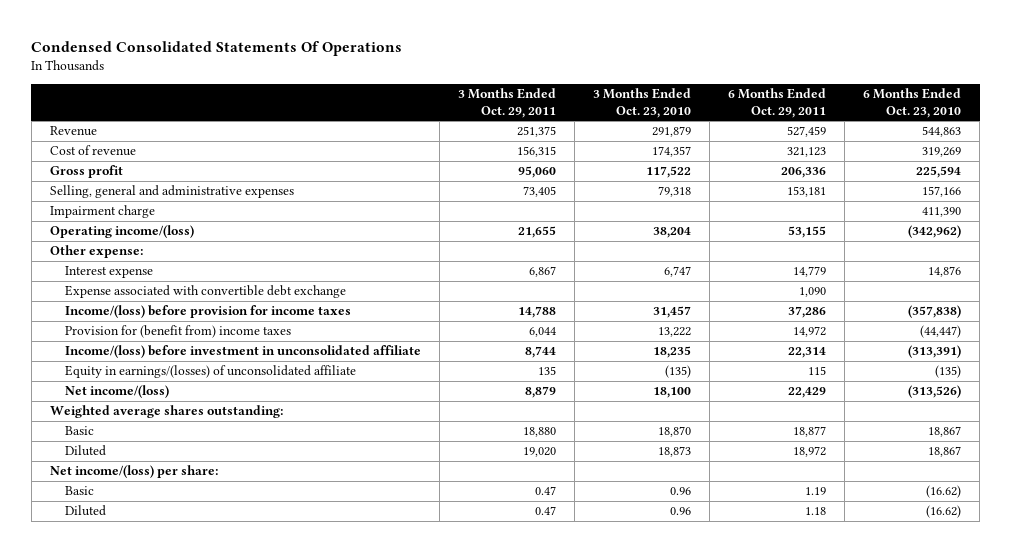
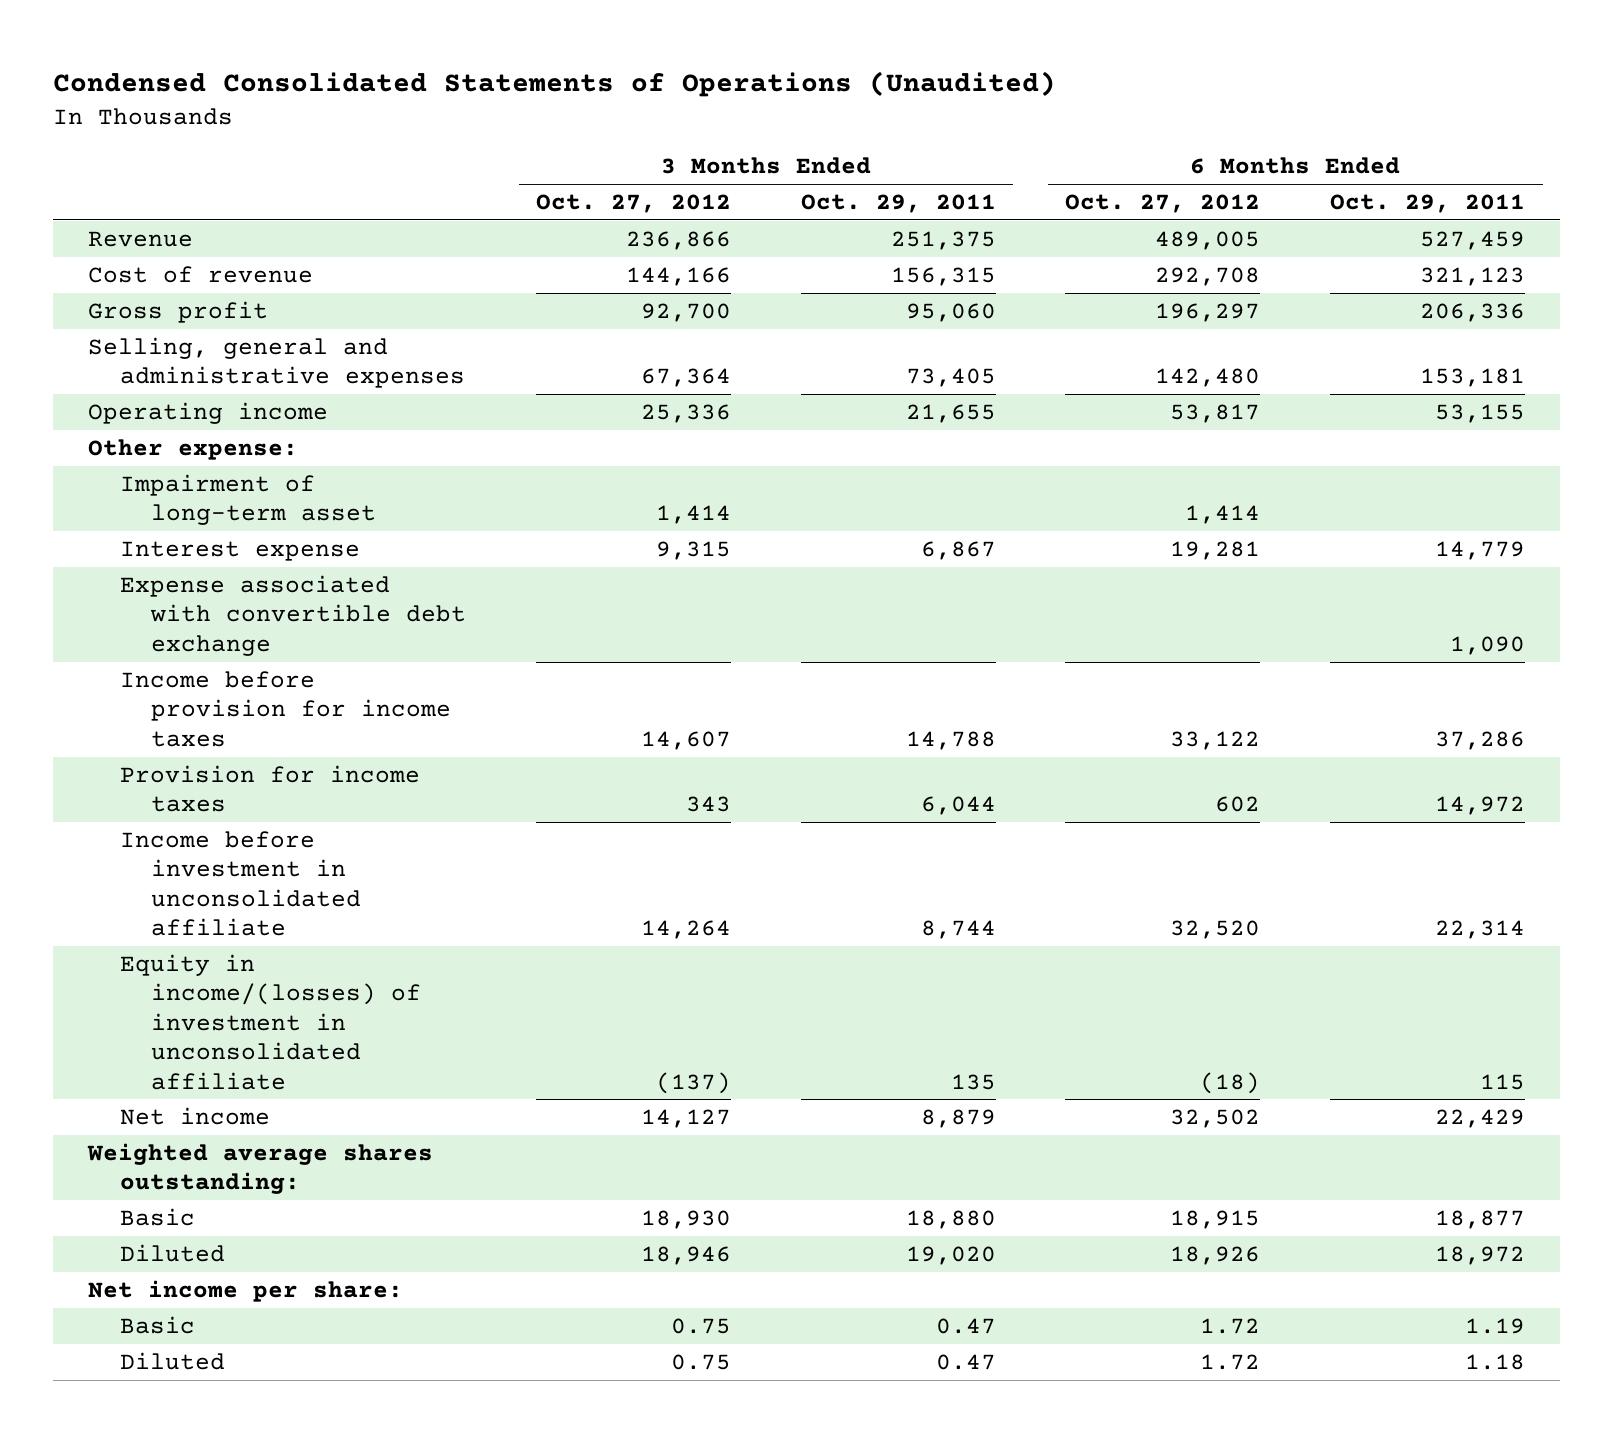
- Condensed Consolidated Statements Of Operations
+ Condensed Consolidated Statements of Operations (Unaudited)
- | 3 Months Ended Oct. 29, 2011 | 3 Months Ended Oct. 23, 2010 | 6 Months Ended Oct. 29, 2011 | 6 Months Ended Oct. 23, 2010
+ | 3 Months Ended Oct. 27, 2012 | 3 Months Ended Oct. 29, 2011 | 6 Months Ended Oct. 27, 2012 | 6 Months Ended Oct. 29, 2011
- Impairment charge | | | | 411,390
- Operating income/(loss) | 21,655 | 38,204 | 53,155 | (342,962)
+ Operating income | 25,336 | 21,655 | 53,817 | 53,155
+ Impairment of long-term asset | 1,414 | | 1,414 |
- Income/(loss) before provision for income taxes | 14,788 | 31,457 | 37,286 | (357,838)
- Provision for (benefit from) income taxes | 6,044 | 13,222 | 14,972 | (44,447)
- Income/(loss) before investment in unconsolidated affiliate | 8,744 | 18,235 | 22,314 | (313,391)
- Equity in earnings/(losses) of unconsolidated affiliate | 135 | (135) | 115 | (135)
- Net income/(loss) | 8,879 | 18,100 | 22,429 | (313,526)
+ Income before provision for income taxes | 14,607 | 14,788 | 33,122 | 37,286
+ Provision for income taxes | 343 | 6,044 | 602 | 14,972
+ Income before investment in unconsolidated affiliate | 14,264 | 8,744 | 32,520 | 22,314
+ Equity in income/(losses) of investment in unconsolidated affiliate | (137) | 135 | (18) | 115
+ Net income | 14,127 | 8,879 | 32,502 | 22,429
- Net income/(loss) per share:
+ Net income per share:

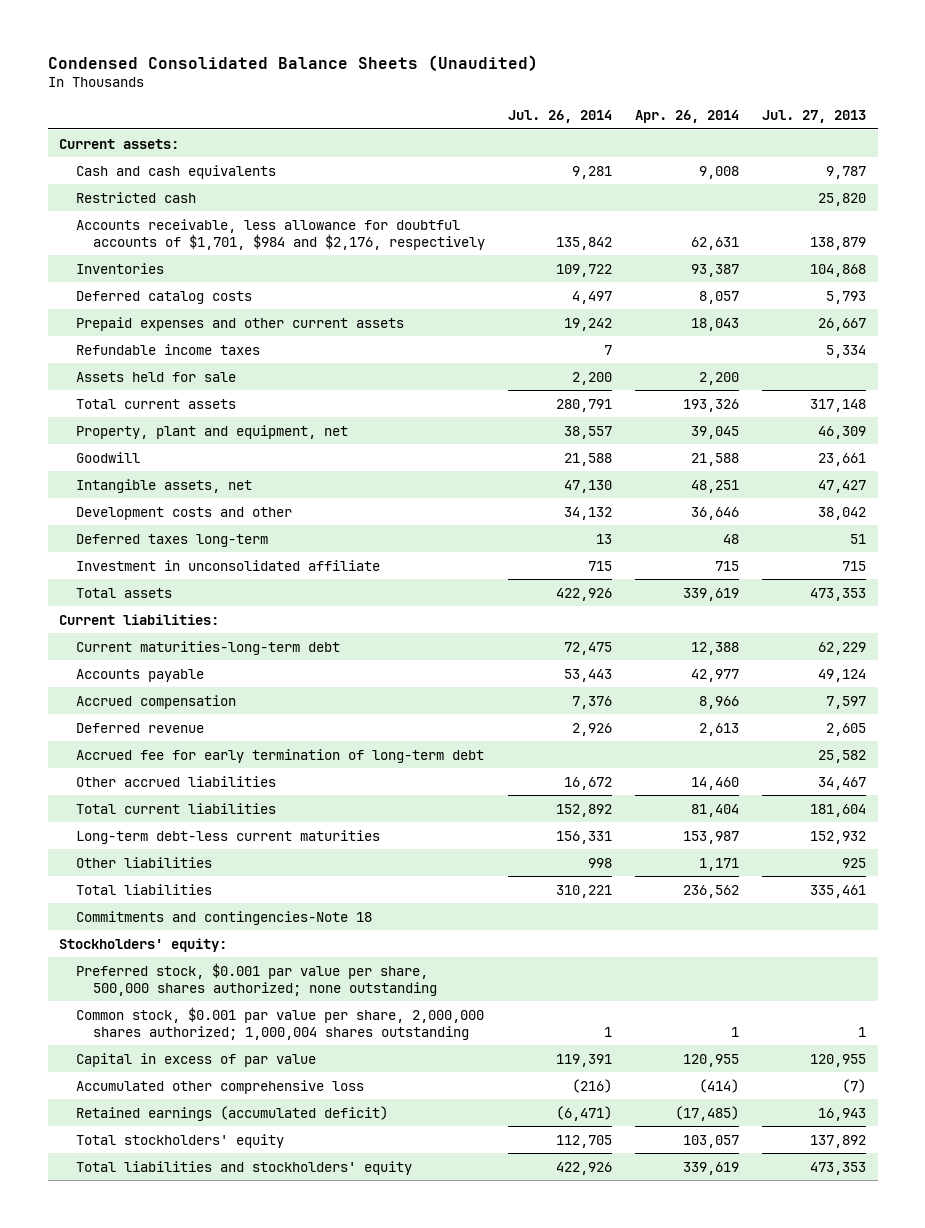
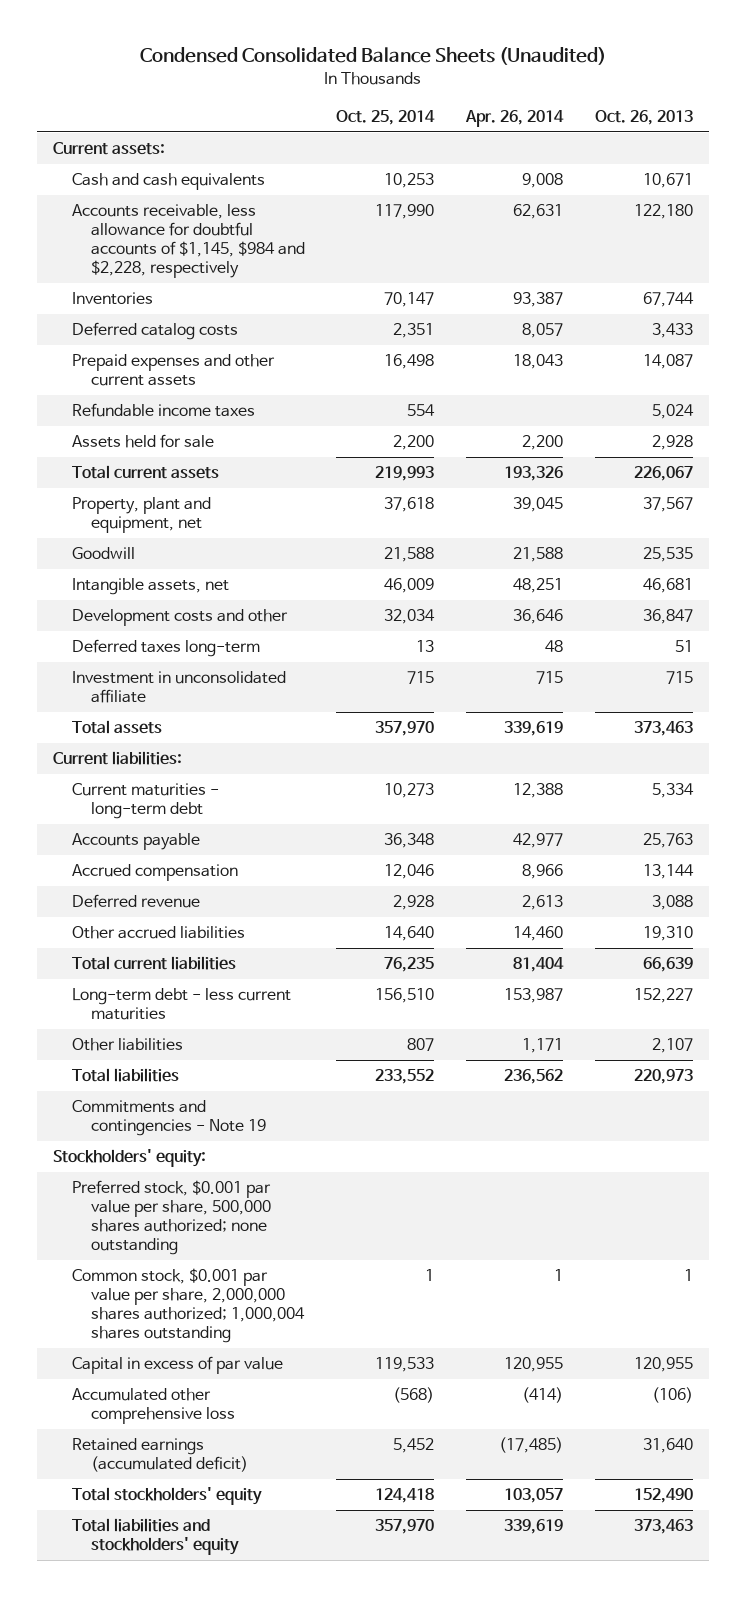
- | Jul. 26, 2014 | Apr. 26, 2014 | Jul. 27, 2013
+ | Oct. 25, 2014 | Apr. 26, 2014 | Oct. 26, 2013
- Restricted cash | | | 25,820
- Accounts receivable, less allowance for doubtful accounts of $1,701, $984 and $2,176, respectively | 135,842 | 62,631 | 138,879
+ Accounts receivable, less allowance for doubtful accounts of $1,145, $984 and $2,228, respectively | 117,990 | 62,631 | 122,180
- Current maturities-long-term debt | 72,475 | 12,388 | 62,229
+ Current maturities - long-term debt | 10,273 | 12,388 | 5,334
- Accrued fee for early termination of long-term debt | | | 25,582
- Long-term debt-less current maturities | 156,331 | 153,987 | 152,932
+ Long-term debt - less current maturities | 156,510 | 153,987 | 152,227
- Commitments and contingencies-Note 18
+ Commitments and contingencies - Note 19

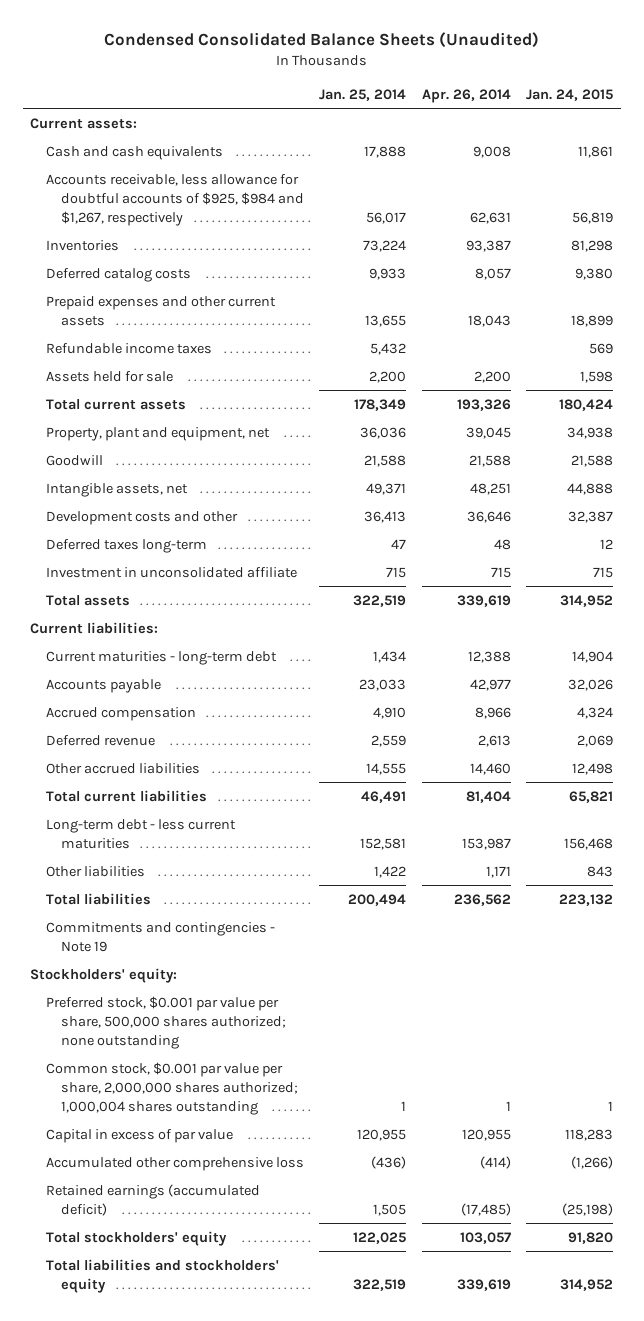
- | Oct. 25, 2014 | Apr. 26, 2014 | Oct. 26, 2013
+ | Jan. 25, 2014 | Apr. 26, 2014 | Jan. 24, 2015
- Accounts receivable, less allowance for doubtful accounts of $1,145, $984 and $2,228, respectively | 117,990 | 62,631 | 122,180
+ Accounts receivable, less allowance for doubtful accounts of $925, $984 and $1,267, respectively | 56,017 | 62,631 | 56,819

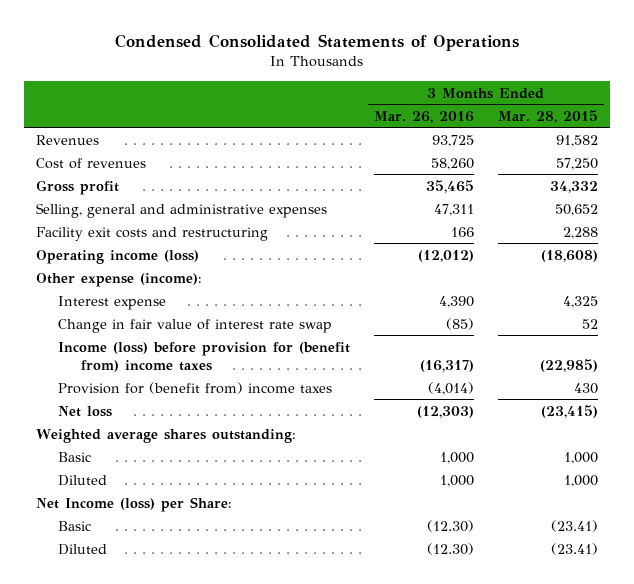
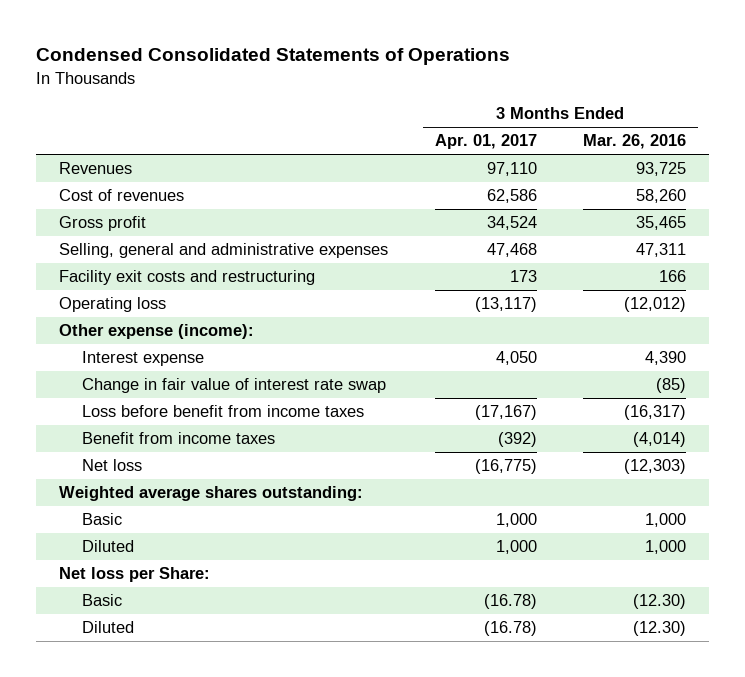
- | 3 Months Ended Mar. 26, 2016 | 3 Months Ended Mar. 28, 2015
+ | 3 Months Ended Apr. 01, 2017 | 3 Months Ended Mar. 26, 2016
- Operating income (loss) | (12,012) | (18,608)
+ Operating loss | (13,117) | (12,012)
- Income (loss) before provision for (benefit from) income taxes | (16,317) | (22,985)
- Provision for (benefit from) income taxes | (4,014) | 430
+ Loss before benefit from income taxes | (17,167) | (16,317)
+ Benefit from income taxes | (392) | (4,014)
- Net Income (loss) per Share:
+ Net loss per Share:

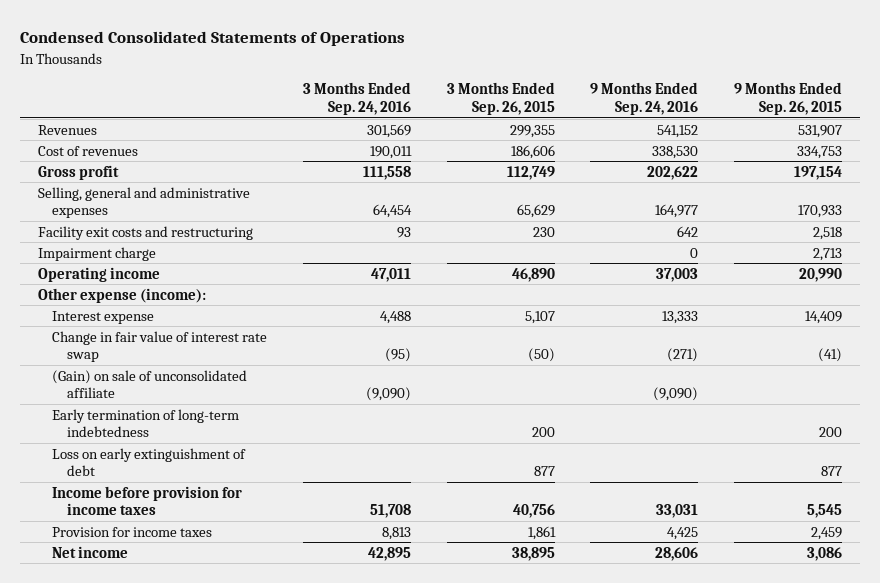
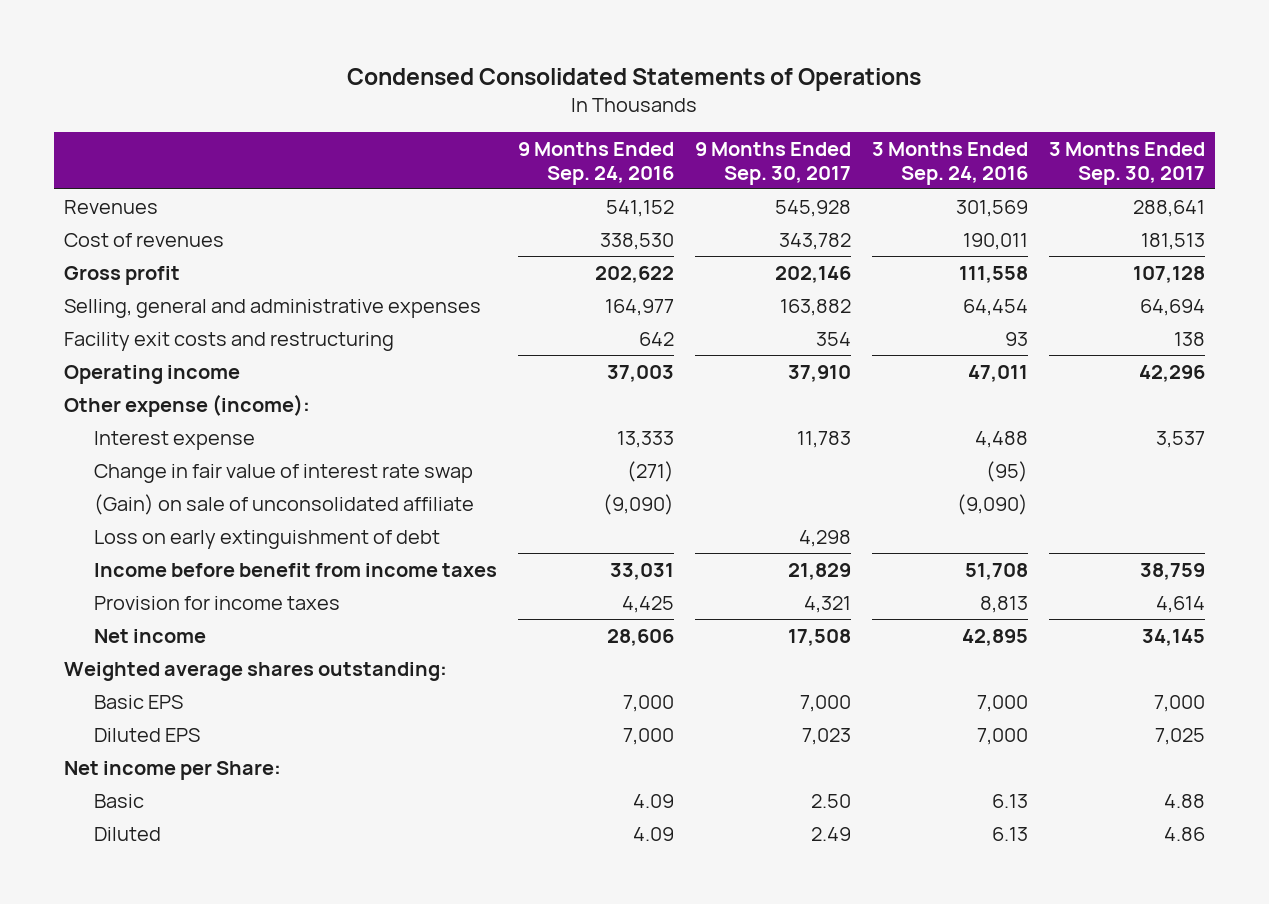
- | 3 Months Ended Sep. 24, 2016 | 3 Months Ended Sep. 26, 2015 | 9 Months Ended Sep. 24, 2016 | 9 Months Ended Sep. 26, 2015
+ | 9 Months Ended Sep. 24, 2016 | 9 Months Ended Sep. 30, 2017 | 3 Months Ended Sep. 24, 2016 | 3 Months Ended Sep. 30, 2017
- Impairment charge | | | 0 | 2,713
- Early termination of long-term indebtedness | | 200 | | 200
- Income before provision for income taxes | 51,708 | 40,756 | 33,031 | 5,545
+ Income before benefit from income taxes | 33,031 | 21,829 | 51,708 | 38,759
+ Weighted average shares outstanding:
+ Basic EPS | 7,000 | 7,000 | 7,000 | 7,000
+ Diluted EPS | 7,000 | 7,023 | 7,000 | 7,025
+ Net income per Share:
+ Basic | 4.09 | 2.50 | 6.13 | 4.88
+ Diluted | 4.09 | 2.49 | 6.13 | 4.86

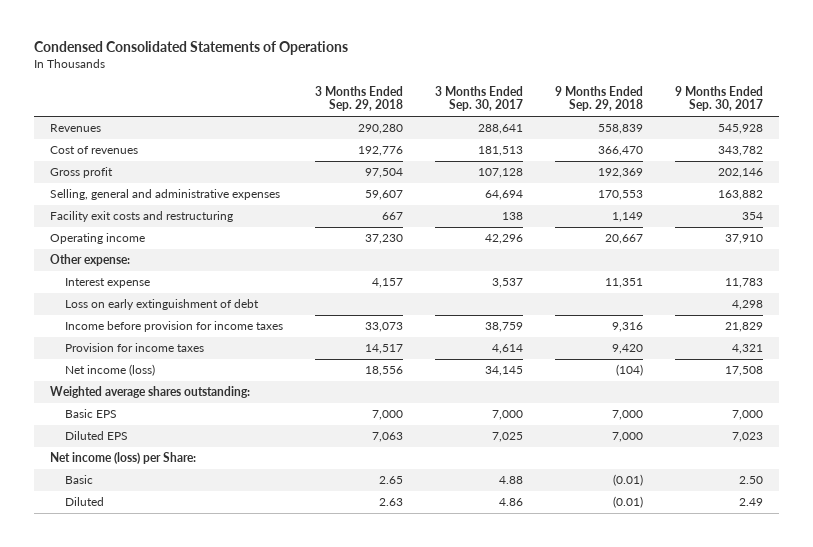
- | 9 Months Ended Sep. 24, 2016 | 9 Months Ended Sep. 30, 2017 | 3 Months Ended Sep. 24, 2016 | 3 Months Ended Sep. 30, 2017
+ | 3 Months Ended Sep. 29, 2018 | 3 Months Ended Sep. 30, 2017 | 9 Months Ended Sep. 29, 2018 | 9 Months Ended Sep. 30, 2017
- Other expense (income):
+ Other expense:
- Change in fair value of interest rate swap | (271) | | (95) |
- (Gain) on sale of unconsolidated affiliate | (9,090) | | (9,090) |
- Income before benefit from income taxes | 33,031 | 21,829 | 51,708 | 38,759
+ Income before provision for income taxes | 33,073 | 38,759 | 9,316 | 21,829
- Net income | 28,606 | 17,508 | 42,895 | 34,145
+ Net income (loss) | 18,556 | 34,145 | (104) | 17,508
- Net income per Share:
+ Net income (loss) per Share:

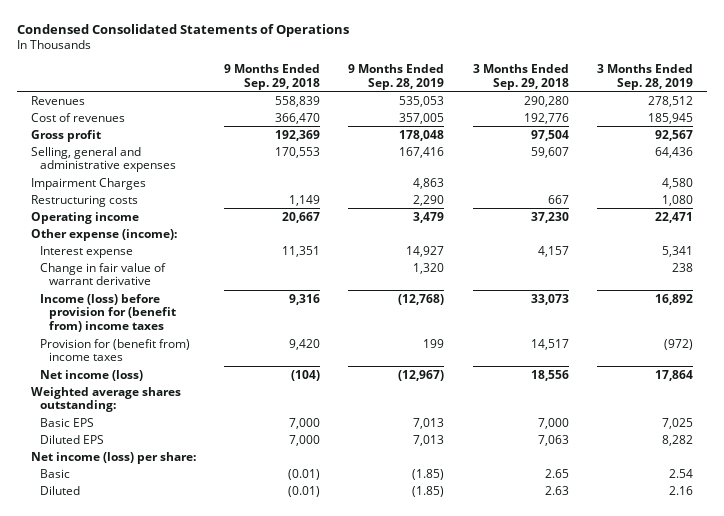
- | 3 Months Ended Sep. 29, 2018 | 3 Months Ended Sep. 30, 2017 | 9 Months Ended Sep. 29, 2018 | 9 Months Ended Sep. 30, 2017
+ | 9 Months Ended Sep. 29, 2018 | 9 Months Ended Sep. 28, 2019 | 3 Months Ended Sep. 29, 2018 | 3 Months Ended Sep. 28, 2019
- Facility exit costs and restructuring | 667 | 138 | 1,149 | 354
+ Impairment Charges | | 4,863 | | 4,580
+ Restructuring costs | 1,149 | 2,290 | 667 | 1,080
- Other expense:
+ Other expense (income):
- Loss on early extinguishment of debt | | | | 4,298
- Income before provision for income taxes | 33,073 | 38,759 | 9,316 | 21,829
- Provision for income taxes | 14,517 | 4,614 | 9,420 | 4,321
+ Change in fair value of warrant derivative | | 1,320 | | 238
+ Income (loss) before provision for (benefit from) income taxes | 9,316 | (12,768) | 33,073 | 16,892
+ Provision for (benefit from) income taxes | 9,420 | 199 | 14,517 | (972)
- Net income (loss) per Share:
+ Net income (loss) per share:

